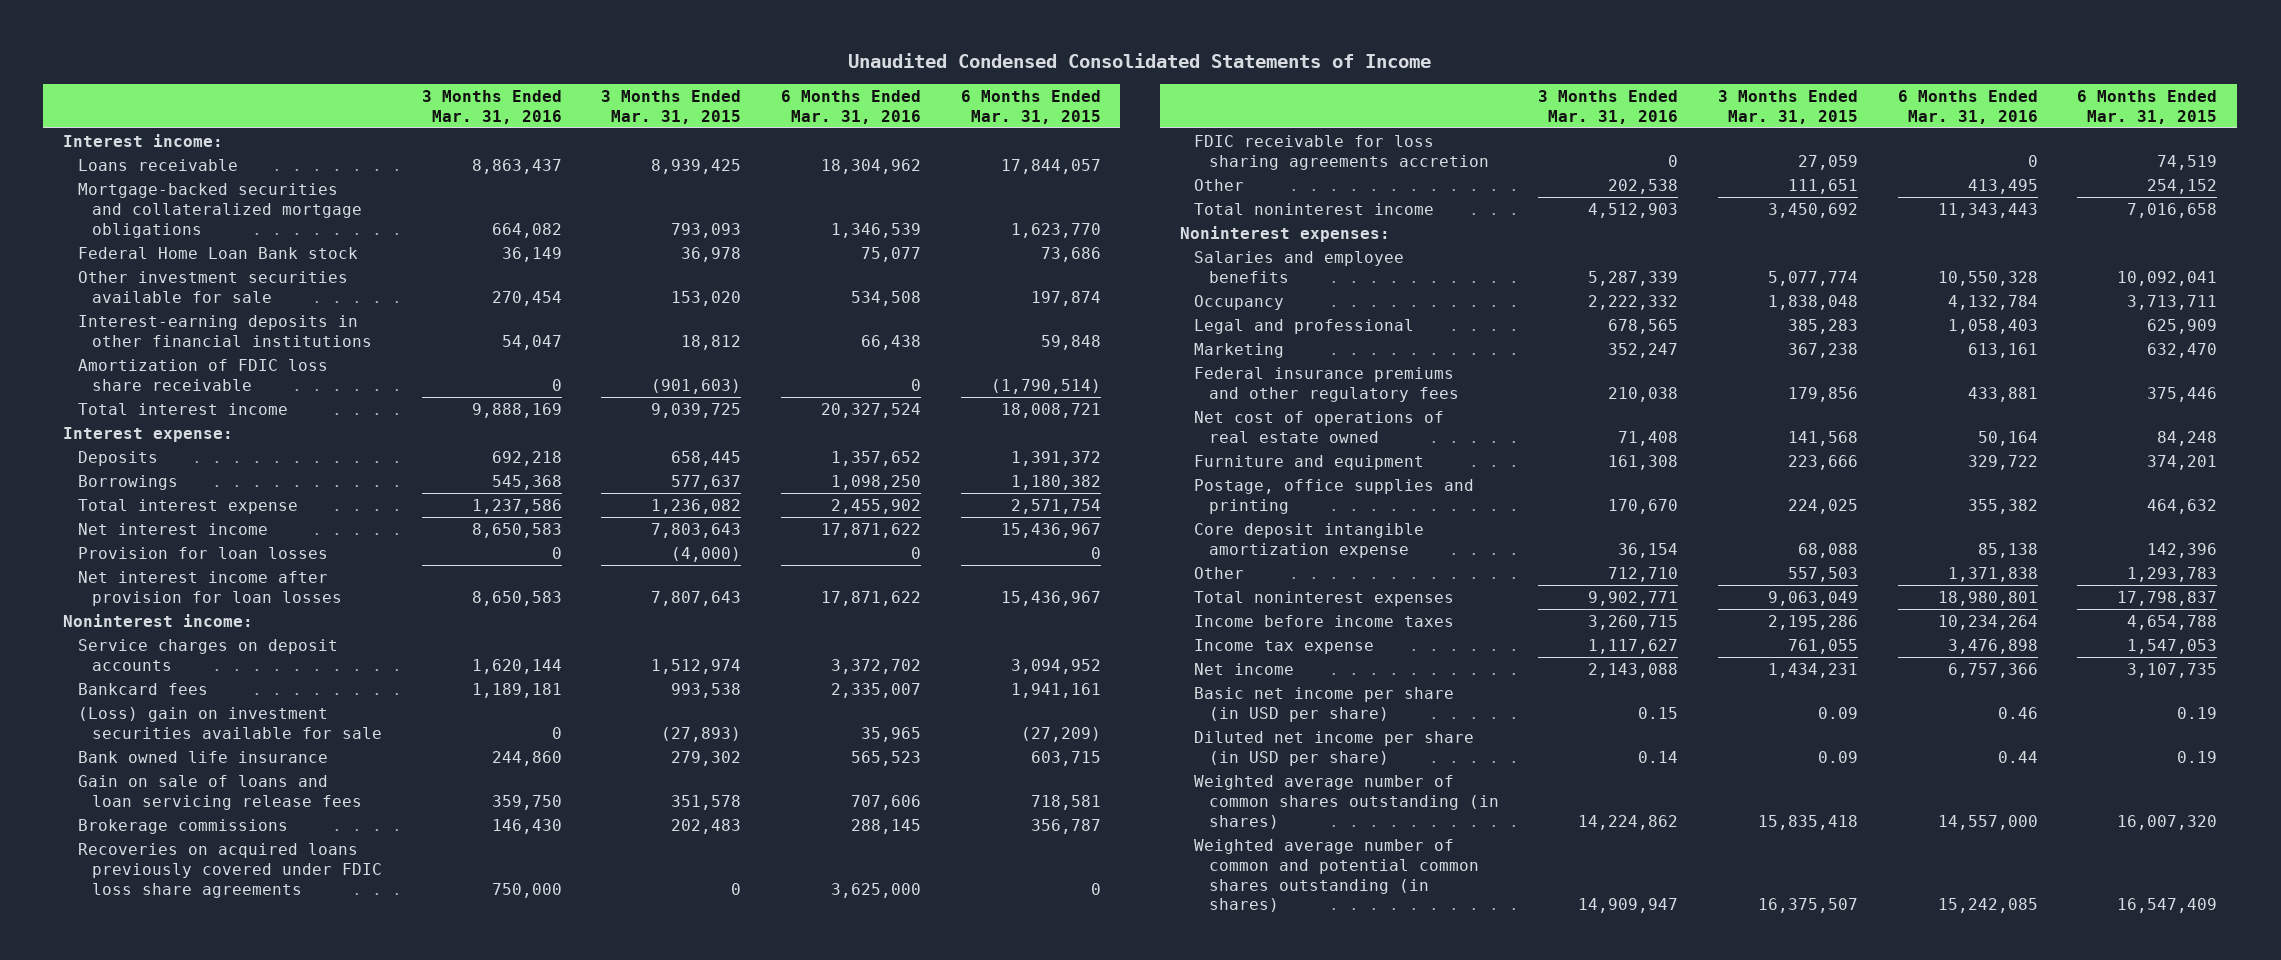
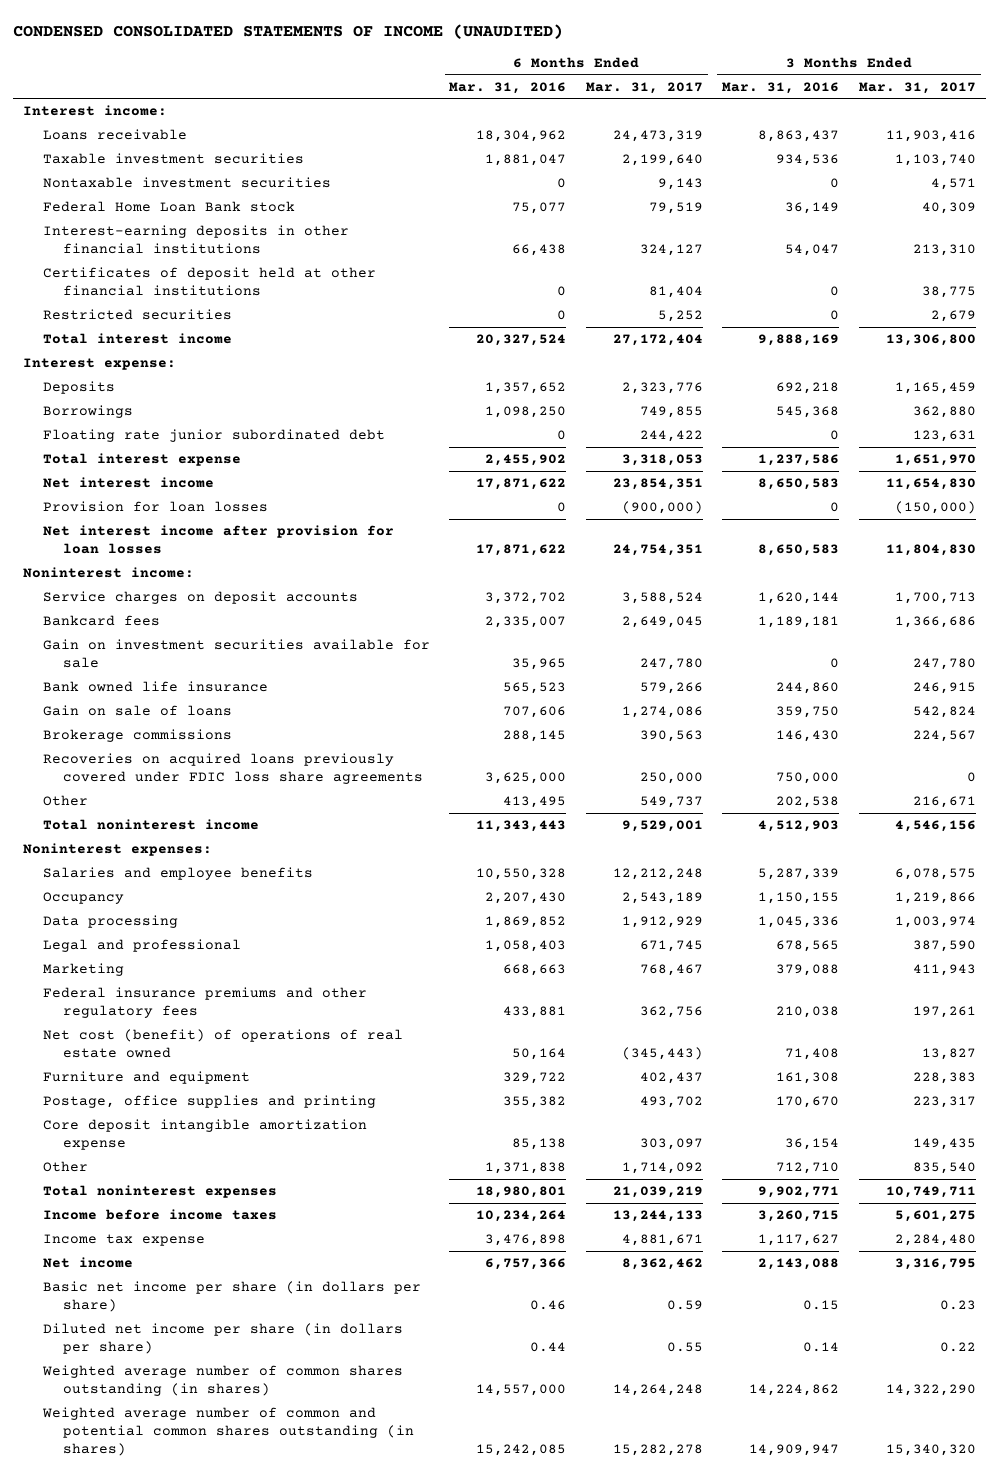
- Unaudited Condensed Consolidated Statements of Income
+ CONDENSED CONSOLIDATED STATEMENTS OF INCOME (UNAUDITED)
- | 3 Months Ended Mar. 31, 2016 | 3 Months Ended Mar. 31, 2015 | 6 Months Ended Mar. 31, 2016 | 6 Months Ended Mar. 31, 2015
+ | 6 Months Ended Mar. 31, 2016 | 6 Months Ended Mar. 31, 2017 | 3 Months Ended Mar. 31, 2016 | 3 Months Ended Mar. 31, 2017
- Mortgage-backed securities and collateralized mortgage obligations | 664,082 | 793,093 | 1,346,539 | 1,623,770
+ Taxable investment securities | 1,881,047 | 2,199,640 | 934,536 | 1,103,740
+ Nontaxable investment securities | 0 | 9,143 | 0 | 4,571
- Other investment securities available for sale | 270,454 | 153,020 | 534,508 | 197,874
- Amortization of FDIC loss share receivable | 0 | (901,603) | 0 | (1,790,514)
+ Certificates of deposit held at other financial institutions | 0 | 81,404 | 0 | 38,775
+ Restricted securities | 0 | 5,252 | 0 | 2,679
+ Floating rate junior subordinated debt | 0 | 244,422 | 0 | 123,631
- (Loss) gain on investment securities available for sale | 0 | (27,893) | 35,965 | (27,209)
+ Gain on investment securities available for sale | 35,965 | 247,780 | 0 | 247,780
- Gain on sale of loans and loan servicing release fees | 359,750 | 351,578 | 707,606 | 718,581
+ Gain on sale of loans | 707,606 | 1,274,086 | 359,750 | 542,824
- FDIC receivable for loss sharing agreements accretion | 0 | 27,059 | 0 | 74,519
- Occupancy | 2,222,332 | 1,838,048 | 4,132,784 | 3,713,711
+ Occupancy | 2,207,430 | 2,543,189 | 1,150,155 | 1,219,866
+ Data processing | 1,869,852 | 1,912,929 | 1,045,336 | 1,003,974
- Marketing | 352,247 | 367,238 | 613,161 | 632,470
+ Marketing | 668,663 | 768,467 | 379,088 | 411,943
- Net cost of operations of real estate owned | 71,408 | 141,568 | 50,164 | 84,248
+ Net cost (benefit) of operations of real estate owned | 50,164 | (345,443) | 71,408 | 13,827
- Basic net income per share (in USD per share) | 0.15 | 0.09 | 0.46 | 0.19
- Diluted net income per share (in USD per share) | 0.14 | 0.09 | 0.44 | 0.19
+ Basic net income per share (in dollars per share) | 0.46 | 0.59 | 0.15 | 0.23
+ Diluted net income per share (in dollars per share) | 0.44 | 0.55 | 0.14 | 0.22

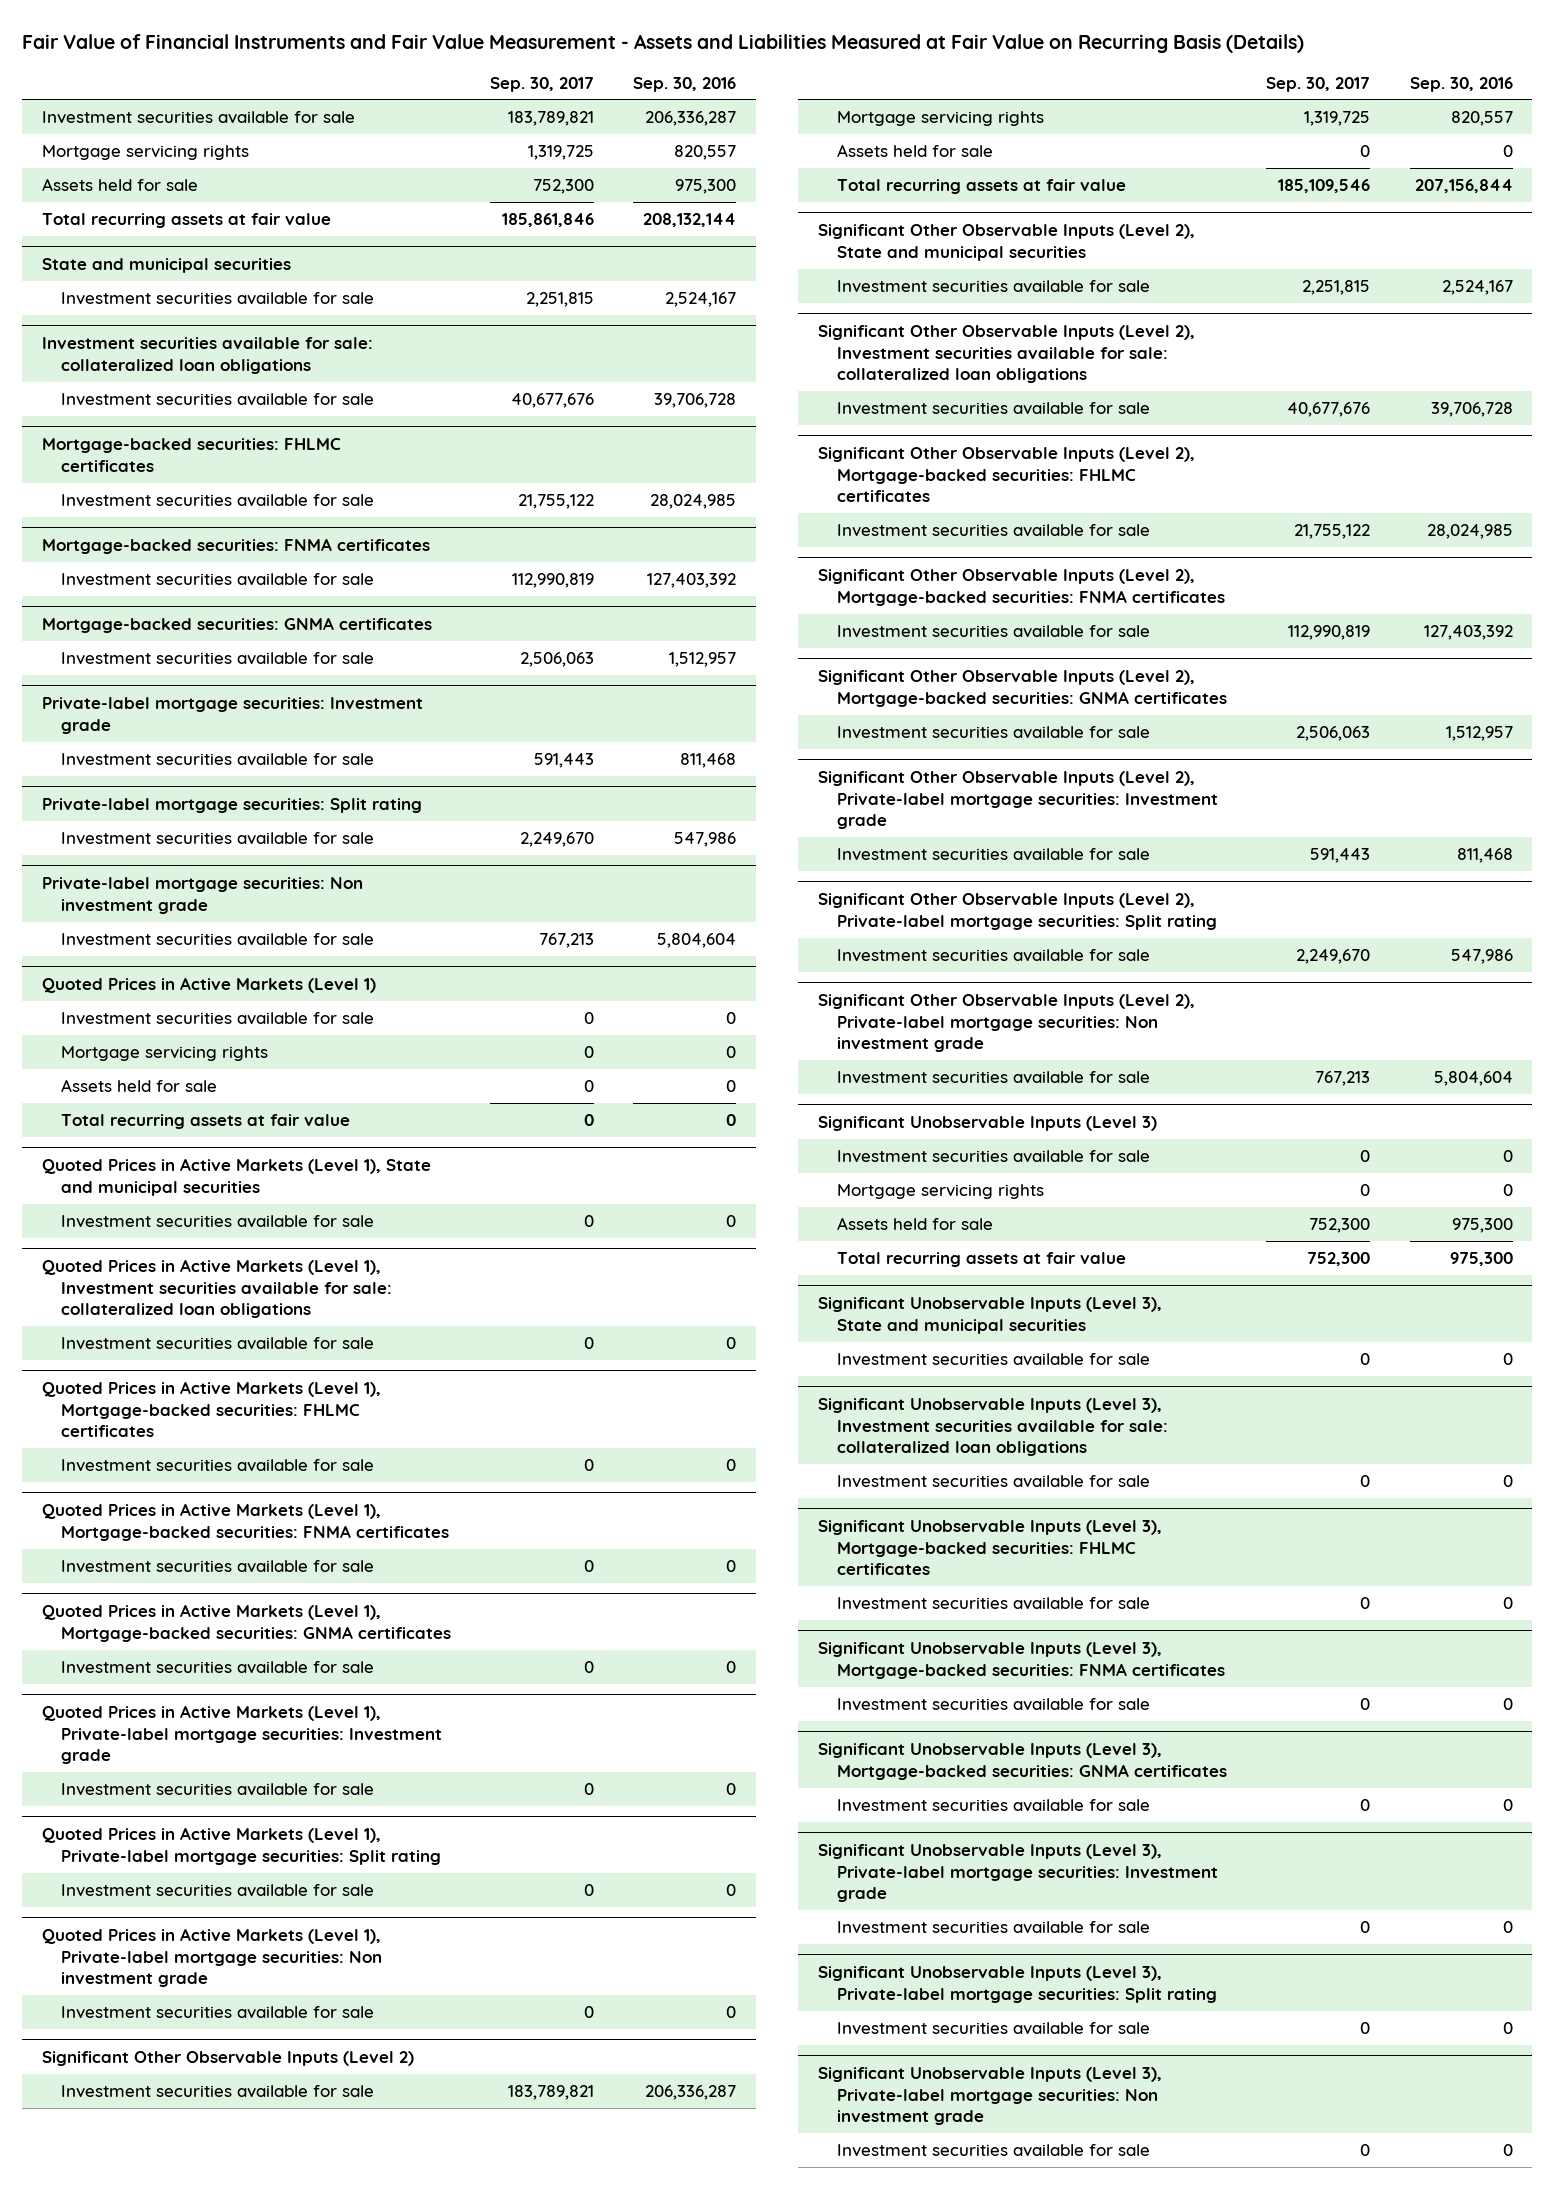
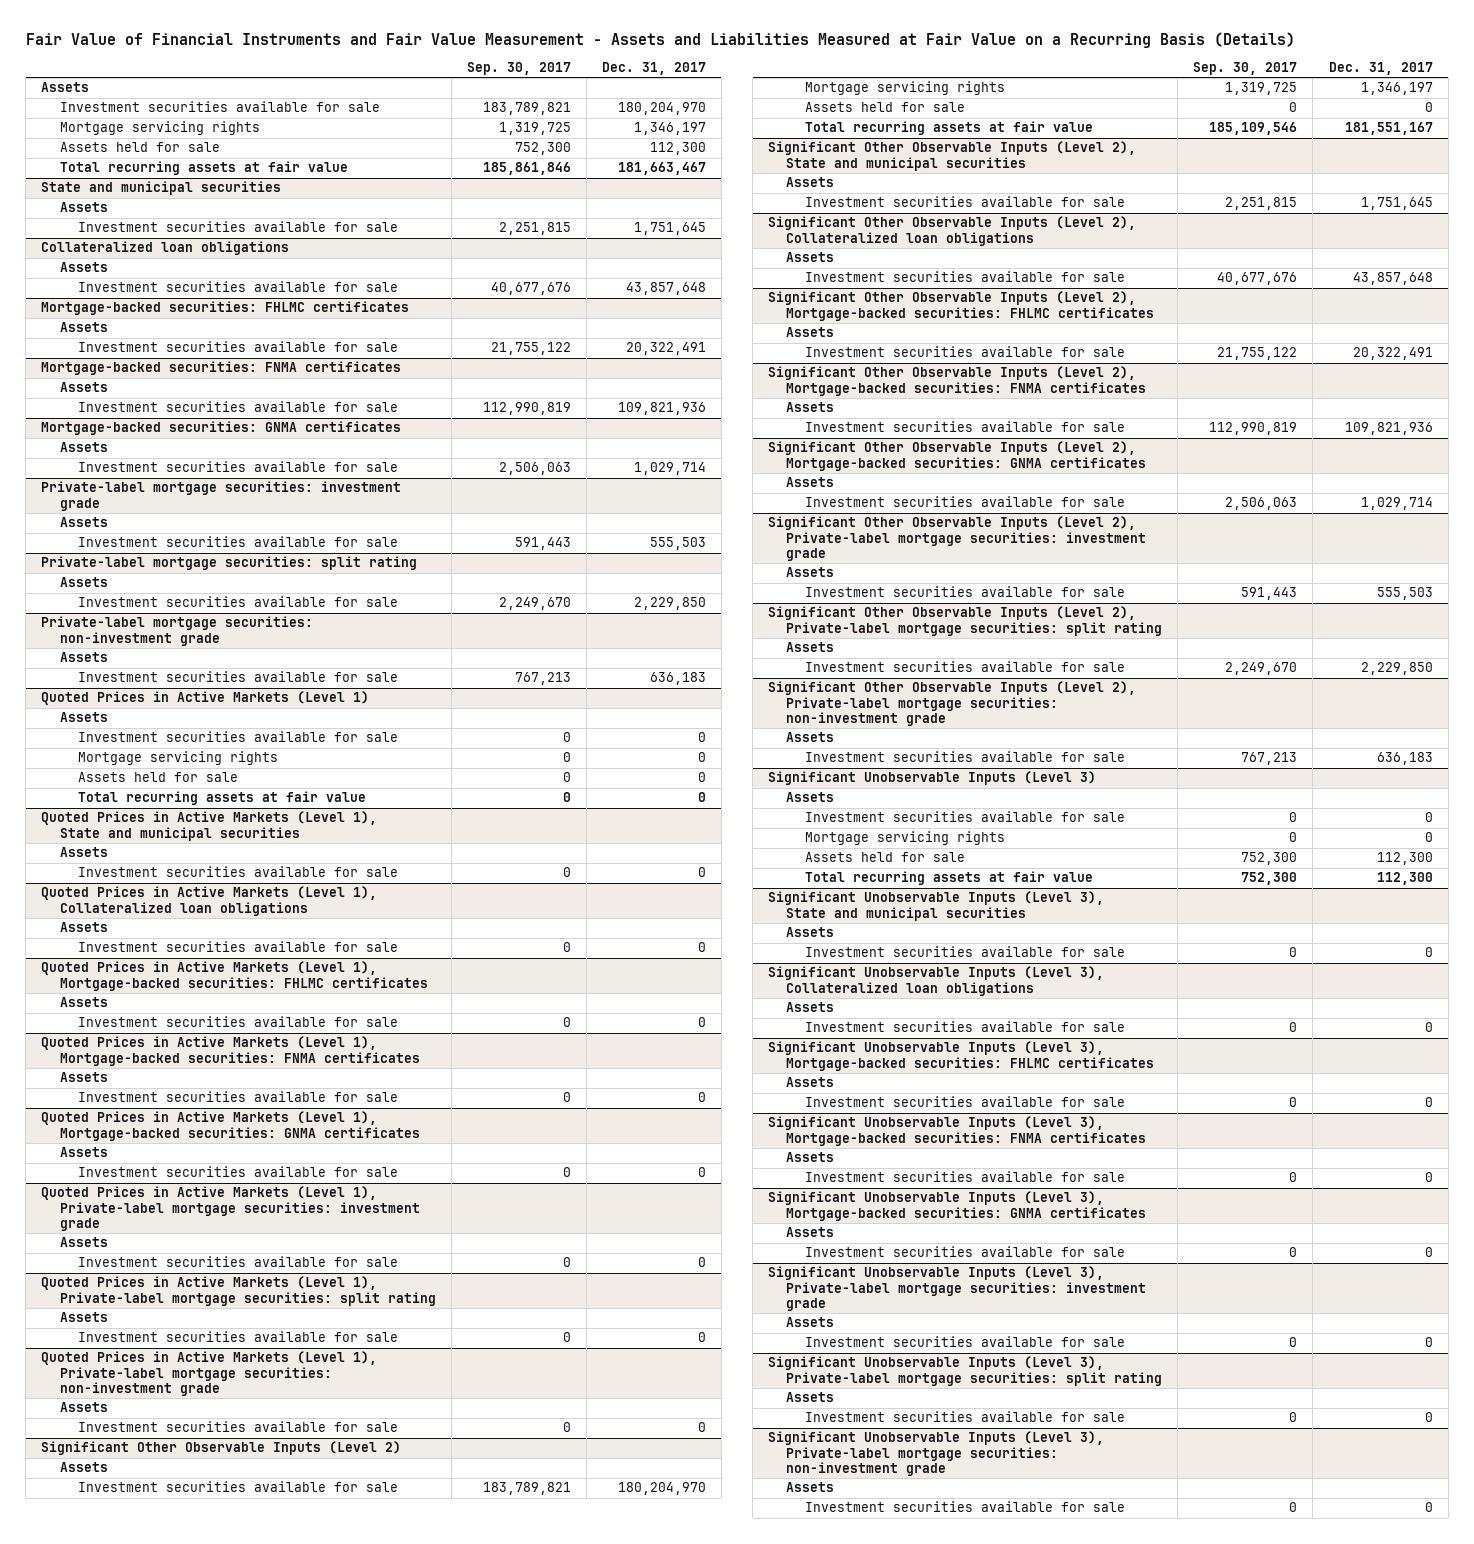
- Fair Value of Financial Instruments and Fair Value Measurement - Assets and Liabilities Measured at Fair Value on Recurring Basis (Details)
+ Fair Value of Financial Instruments and Fair Value Measurement - Assets and Liabilities Measured at Fair Value on a Recurring Basis (Details)
- | Sep. 30, 2017 | Sep. 30, 2016
+ | Sep. 30, 2017 | Dec. 31, 2017
+ Assets
@ State and municipal securities
+ Assets
- Investment securities available for sale: collateralized loan obligations
+ Collateralized loan obligations
+ Assets
@ Mortgage-backed securities: FHLMC certificates
+ Assets
@ Mortgage-backed securities: FNMA certificates
+ Assets
@ Mortgage-backed securities: GNMA certificates
+ Assets
- Private-label mortgage securities: Investment grade
+ Private-label mortgage securities: investment grade
+ Assets
- Private-label mortgage securities: Split rating
+ Private-label mortgage securities: split rating
+ Assets
- Private-label mortgage securities: Non investment grade
+ Private-label mortgage securities: non-investment grade
+ Assets
@ Quoted Prices in Active Markets (Level 1)
+ Assets
@ Quoted Prices in Active Markets (Level 1), State and municipal securities
+ Assets
- Quoted Prices in Active Markets (Level 1), Investment securities available for sale: collateralized loan obligations
+ Quoted Prices in Active Markets (Level 1), Collateralized loan obligations
+ Assets
@ Quoted Prices in Active Markets (Level 1), Mortgage-backed securities: FHLMC certificates
+ Assets
@ Quoted Prices in Active Markets (Level 1), Mortgage-backed securities: FNMA certificates
+ Assets
@ Quoted Prices in Active Markets (Level 1), Mortgage-backed securities: GNMA certificates
+ Assets
- Quoted Prices in Active Markets (Level 1), Private-label mortgage securities: Investment grade
+ Quoted Prices in Active Markets (Level 1), Private-label mortgage securities: investment grade
+ Assets
- Quoted Prices in Active Markets (Level 1), Private-label mortgage securities: Split rating
+ Quoted Prices in Active Markets (Level 1), Private-label mortgage securities: split rating
+ Assets
- Quoted Prices in Active Markets (Level 1), Private-label mortgage securities: Non investment grade
+ Quoted Prices in Active Markets (Level 1), Private-label mortgage securities: non-investment grade
+ Assets
@ Significant Other Observable Inputs (Level 2)
+ Assets
@ Significant Other Observable Inputs (Level 2), State and municipal securities
+ Assets
- Significant Other Observable Inputs (Level 2), Investment securities available for sale: collateralized loan obligations
+ Significant Other Observable Inputs (Level 2), Collateralized loan obligations
+ Assets
@ Significant Other Observable Inputs (Level 2), Mortgage-backed securities: FHLMC certificates
+ Assets
@ Significant Other Observable Inputs (Level 2), Mortgage-backed securities: FNMA certificates
+ Assets
@ Significant Other Observable Inputs (Level 2), Mortgage-backed securities: GNMA certificates
+ Assets
- Significant Other Observable Inputs (Level 2), Private-label mortgage securities: Investment grade
+ Significant Other Observable Inputs (Level 2), Private-label mortgage securities: investment grade
+ Assets
- Significant Other Observable Inputs (Level 2), Private-label mortgage securities: Split rating
+ Significant Other Observable Inputs (Level 2), Private-label mortgage securities: split rating
+ Assets
- Significant Other Observable Inputs (Level 2), Private-label mortgage securities: Non investment grade
+ Significant Other Observable Inputs (Level 2), Private-label mortgage securities: non-investment grade
+ Assets
@ Significant Unobservable Inputs (Level 3)
+ Assets
@ Significant Unobservable Inputs (Level 3), State and municipal securities
+ Assets
- Significant Unobservable Inputs (Level 3), Investment securities available for sale: collateralized loan obligations
+ Significant Unobservable Inputs (Level 3), Collateralized loan obligations
+ Assets
@ Significant Unobservable Inputs (Level 3), Mortgage-backed securities: FHLMC certificates
+ Assets
@ Significant Unobservable Inputs (Level 3), Mortgage-backed securities: FNMA certificates
+ Assets
@ Significant Unobservable Inputs (Level 3), Mortgage-backed securities: GNMA certificates
+ Assets
- Significant Unobservable Inputs (Level 3), Private-label mortgage securities: Investment grade
+ Significant Unobservable Inputs (Level 3), Private-label mortgage securities: investment grade
+ Assets
- Significant Unobservable Inputs (Level 3), Private-label mortgage securities: Split rating
+ Significant Unobservable Inputs (Level 3), Private-label mortgage securities: split rating
+ Assets
- Significant Unobservable Inputs (Level 3), Private-label mortgage securities: Non investment grade
+ Significant Unobservable Inputs (Level 3), Private-label mortgage securities: non-investment grade
+ Assets

